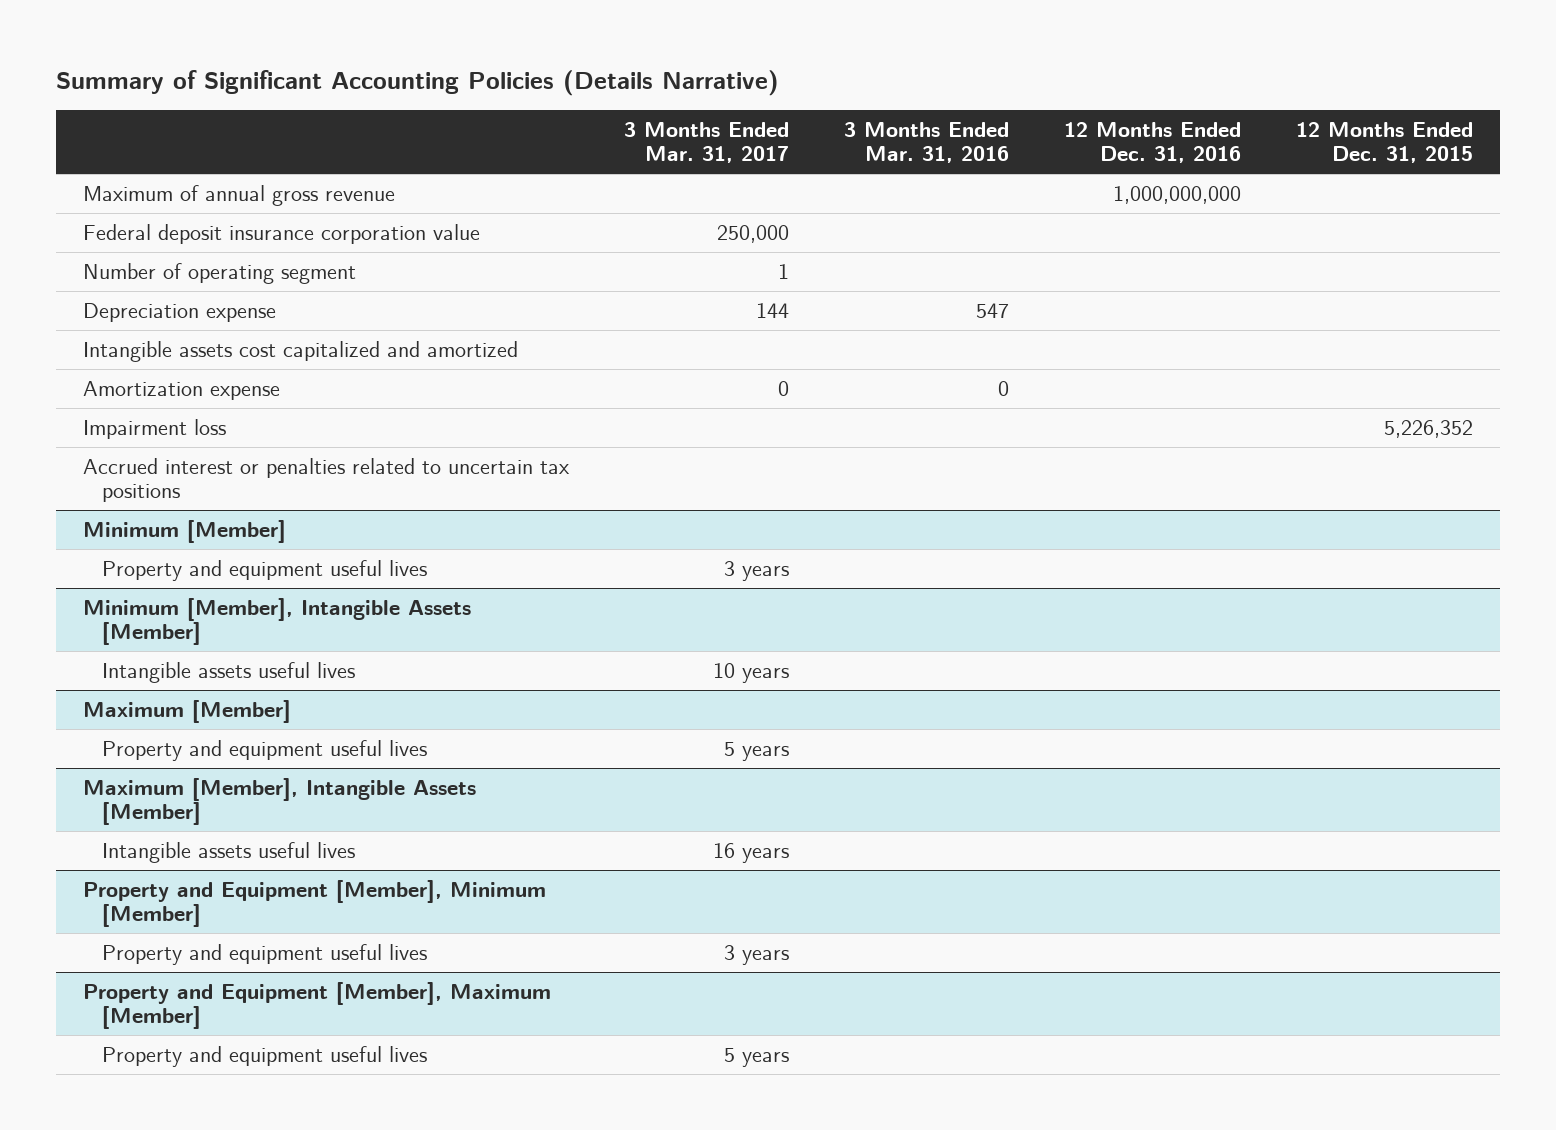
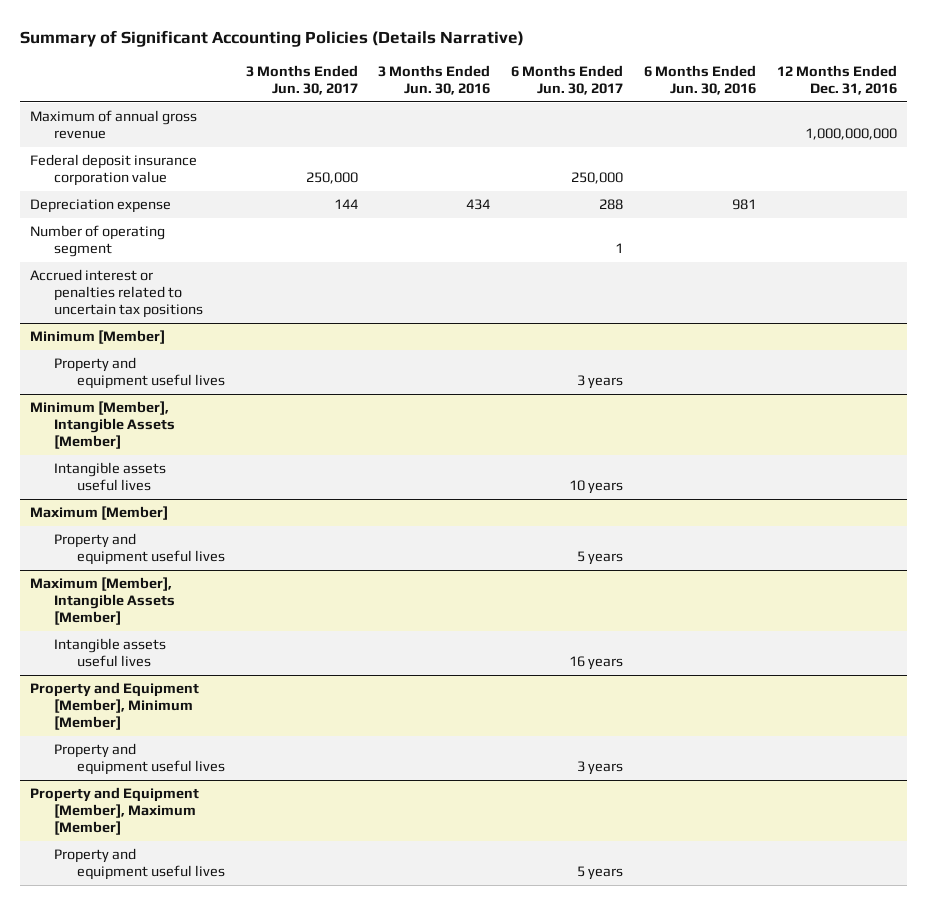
- | 3 Months Ended Mar. 31, 2017 | 3 Months Ended Mar. 31, 2016 | 12 Months Ended Dec. 31, 2016 | 12 Months Ended Dec. 31, 2015
+ | 3 Months Ended Jun. 30, 2017 | 3 Months Ended Jun. 30, 2016 | 6 Months Ended Jun. 30, 2017 | 6 Months Ended Jun. 30, 2016 | 12 Months Ended Dec. 31, 2016
- Intangible assets cost capitalized and amortized
- Amortization expense | 0 | 0 | |
- Impairment loss | | | | 5,226,352
moved down: Number of operating segment | | | 1 | |

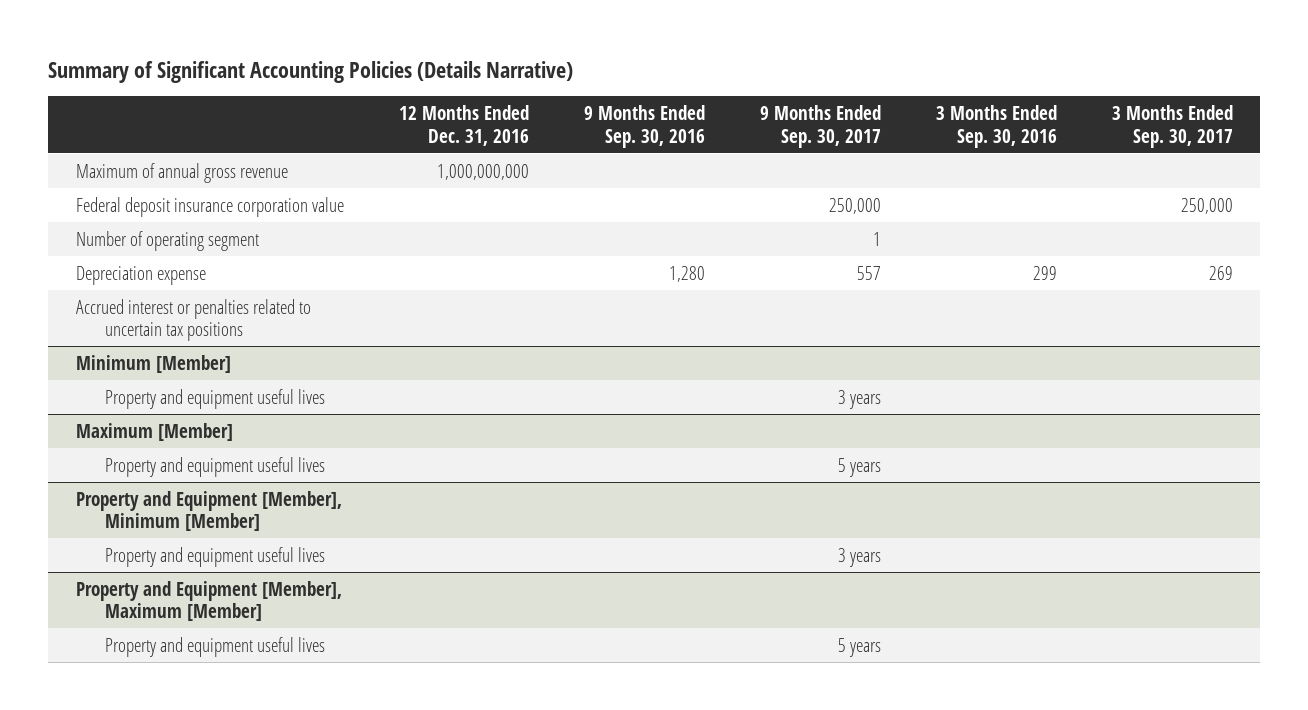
- | 3 Months Ended Jun. 30, 2017 | 3 Months Ended Jun. 30, 2016 | 6 Months Ended Jun. 30, 2017 | 6 Months Ended Jun. 30, 2016 | 12 Months Ended Dec. 31, 2016
+ | 12 Months Ended Dec. 31, 2016 | 9 Months Ended Sep. 30, 2016 | 9 Months Ended Sep. 30, 2017 | 3 Months Ended Sep. 30, 2016 | 3 Months Ended Sep. 30, 2017
moved down: Depreciation expense | | 1,280 | 557 | 299 | 269
- Minimum [Member], Intangible Assets [Member]
- Intangible assets useful lives | | | 10 years | |
- Maximum [Member], Intangible Assets [Member]
- Intangible assets useful lives | | | 16 years | |

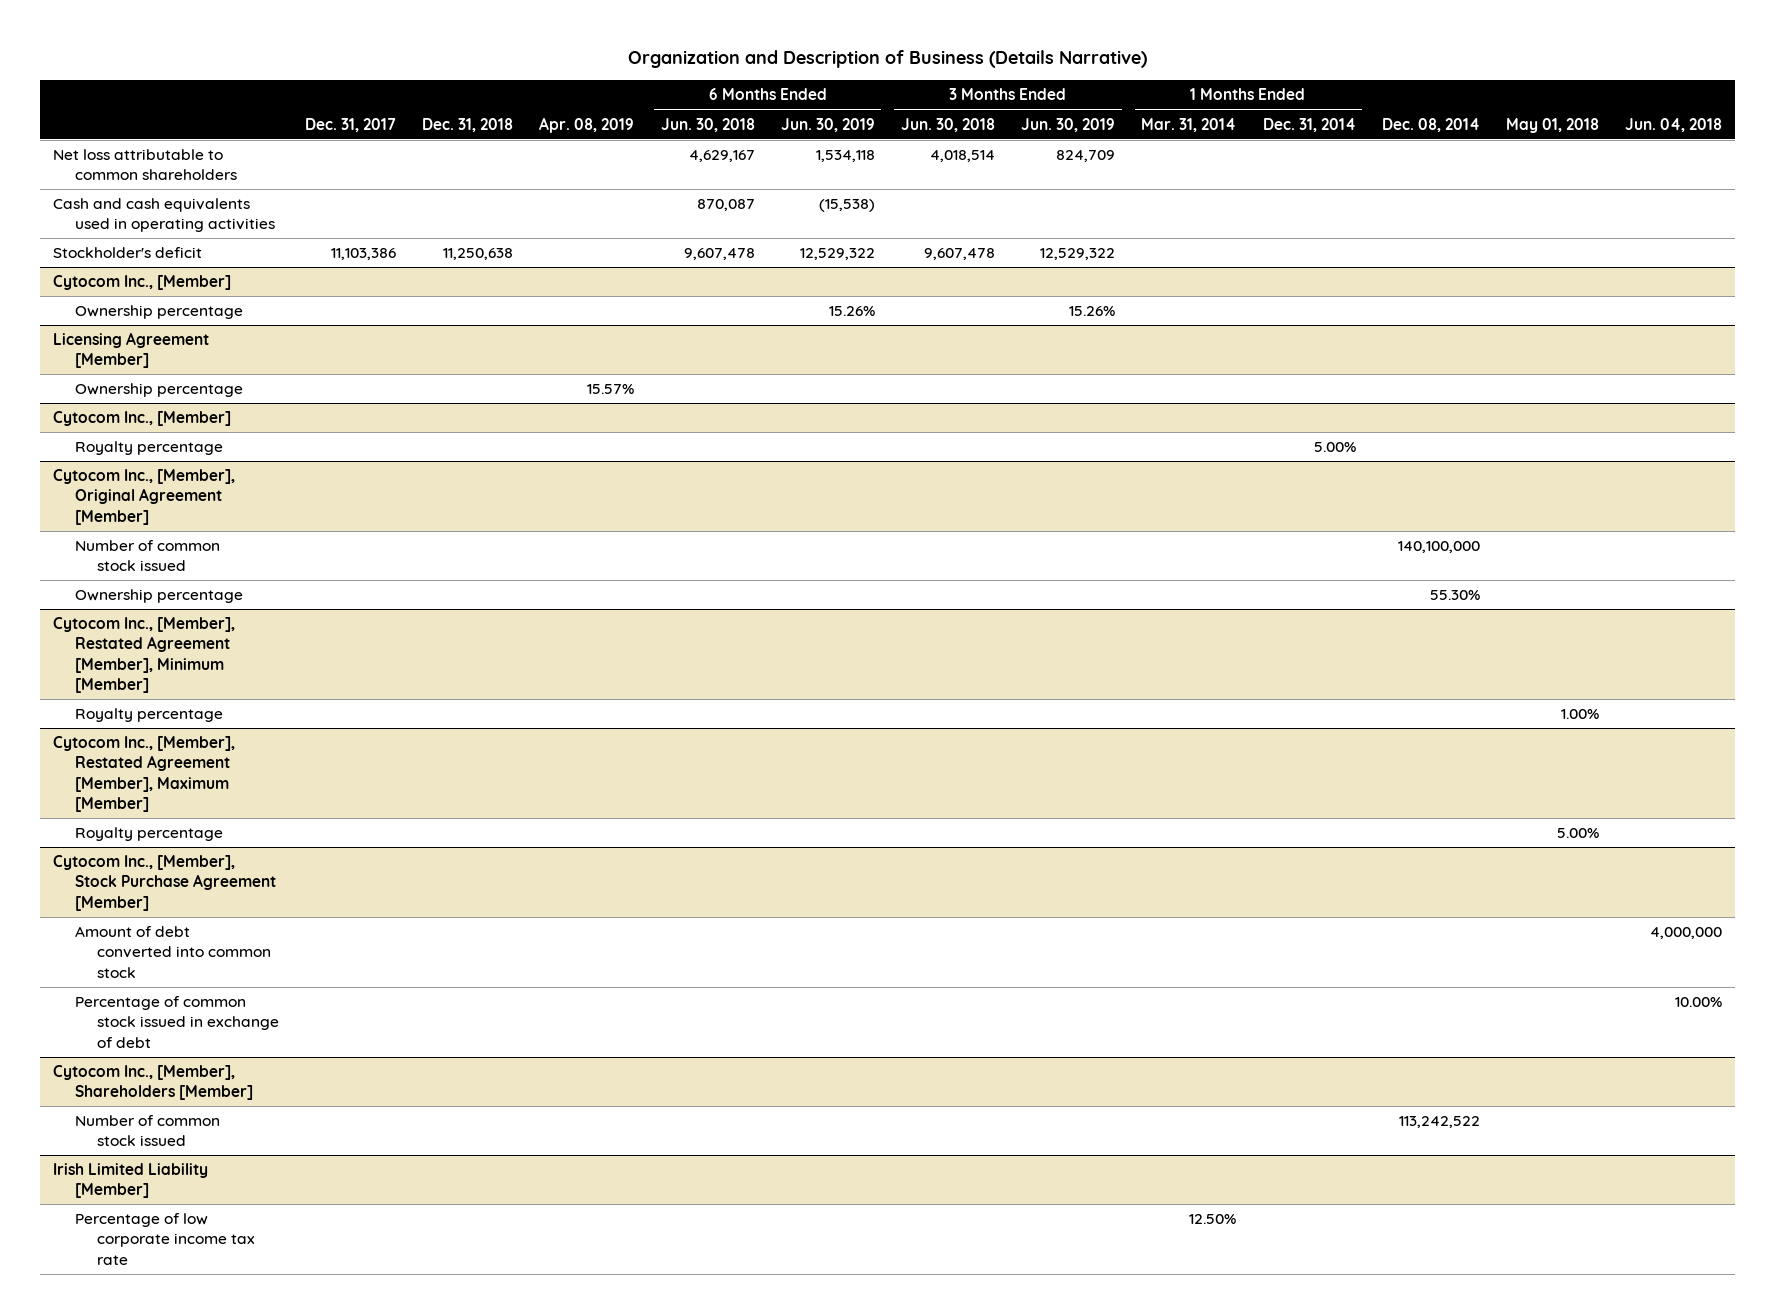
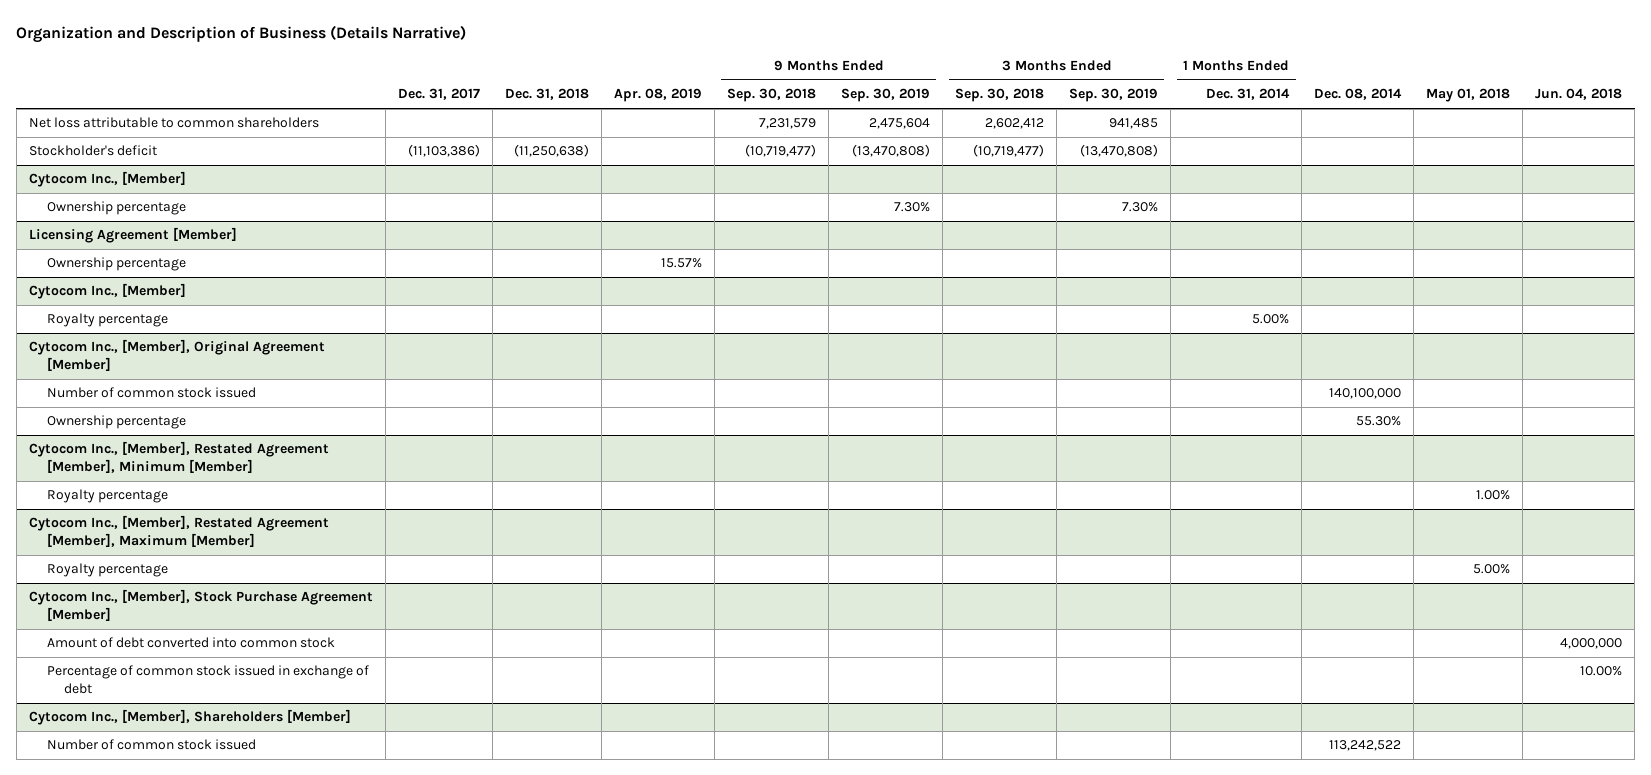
- | Dec. 31, 2017 | Dec. 31, 2018 | Apr. 08, 2019 | 6 Months Ended Jun. 30, 2018 | 6 Months Ended Jun. 30, 2019 | 3 Months Ended Jun. 30, 2018 | 3 Months Ended Jun. 30, 2019 | 1 Months Ended Mar. 31, 2014 | 1 Months Ended Dec. 31, 2014 | Dec. 08, 2014 | May 01, 2018 | Jun. 04, 2018
+ | Dec. 31, 2017 | Dec. 31, 2018 | Apr. 08, 2019 | 9 Months Ended Sep. 30, 2018 | 9 Months Ended Sep. 30, 2019 | 3 Months Ended Sep. 30, 2018 | 3 Months Ended Sep. 30, 2019 | 1 Months Ended Dec. 31, 2014 | Dec. 08, 2014 | May 01, 2018 | Jun. 04, 2018
- Cash and cash equivalents used in operating activities | | | | 870,087 | (15,538) | | | | | | |
- Stockholder's deficit | 11,103,386 | 11,250,638 | | 9,607,478 | 12,529,322 | 9,607,478 | 12,529,322 | | | | |
+ Stockholder's deficit | (11,103,386) | (11,250,638) | | (10,719,477) | (13,470,808) | (10,719,477) | (13,470,808) | | | |
- Irish Limited Liability [Member]
- Percentage of low corporate income tax rate | | | | | | | | 12.50% | | | |

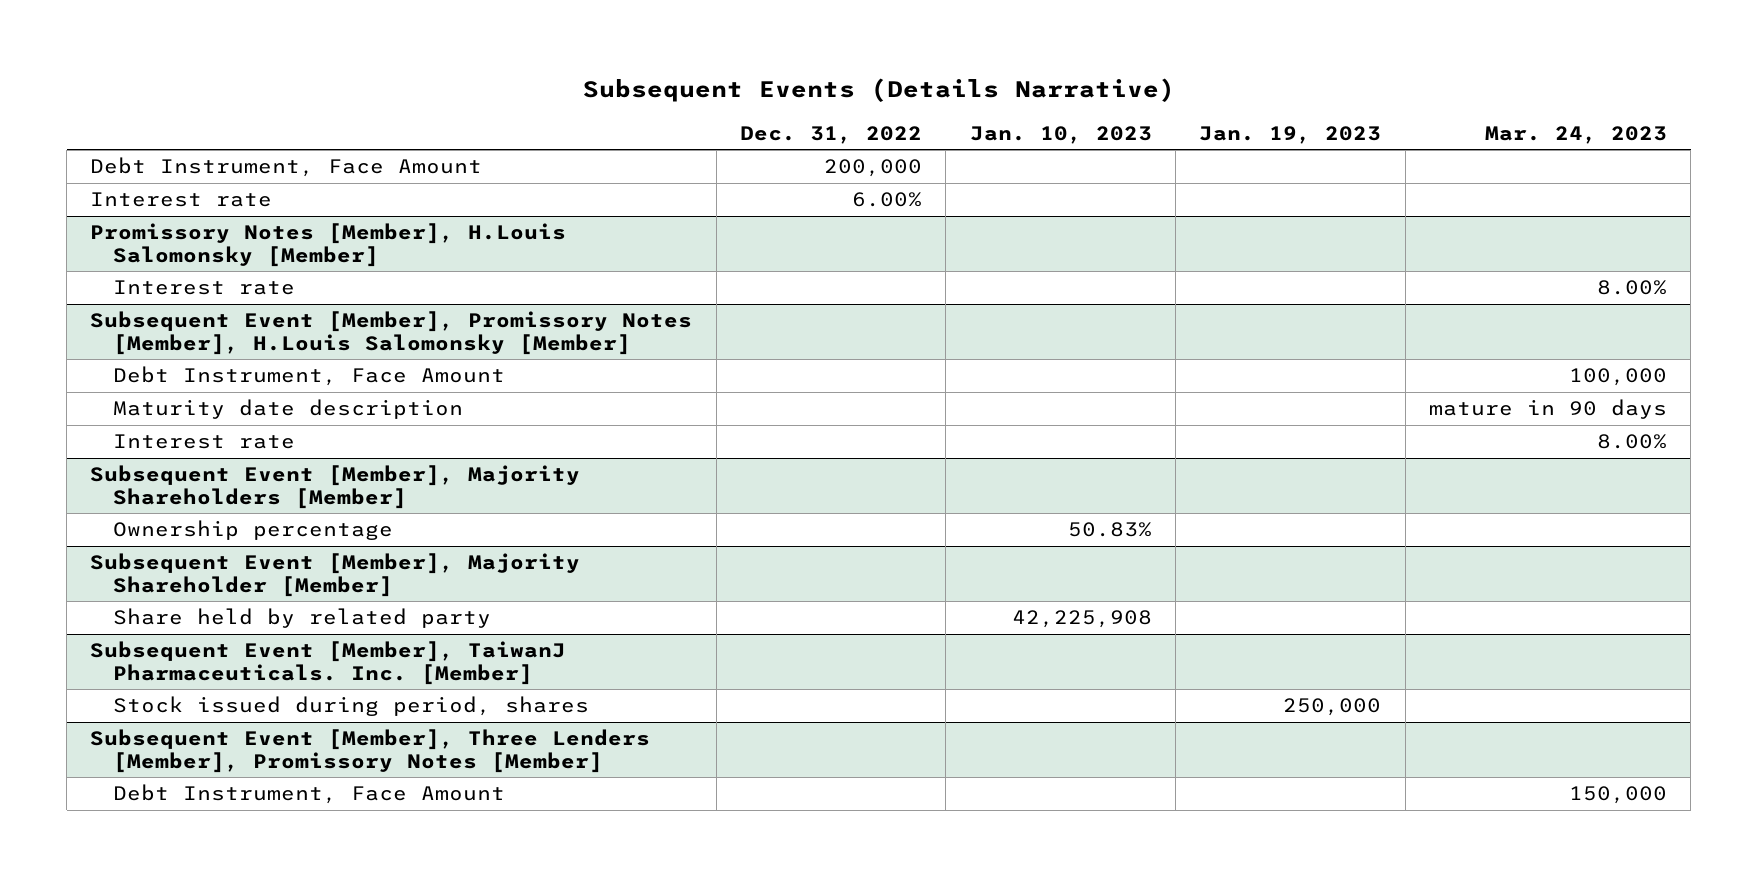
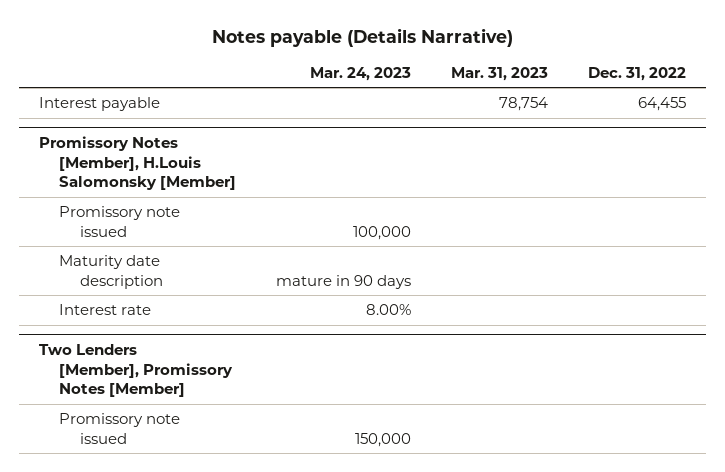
- Subsequent Events (Details Narrative)
+ Notes payable (Details Narrative)
- | Dec. 31, 2022 | Jan. 10, 2023 | Jan. 19, 2023 | Mar. 24, 2023
+ | Mar. 24, 2023 | Mar. 31, 2023 | Dec. 31, 2022
- Debt Instrument, Face Amount | 200,000 | | |
- Interest rate | 6.00% | | |
+ Interest payable | | 78,754 | 64,455
@ Promissory Notes [Member], H.Louis Salomonsky [Member]
+ Promissory note issued | 100,000 | |
+ Maturity date description | mature in 90 days | |
- Subsequent Event [Member], Promissory Notes [Member], H.Louis Salomonsky [Member]
- Debt Instrument, Face Amount | | | | 100,000
- Maturity date description | | | | mature in 90 days
- Interest rate | | | | 8.00%
- Subsequent Event [Member], Majority Shareholders [Member]
- Ownership percentage | | 50.83% | |
- Subsequent Event [Member], Majority Shareholder [Member]
- Share held by related party | | 42,225,908 | |
- Subsequent Event [Member], TaiwanJ Pharmaceuticals. Inc. [Member]
- Stock issued during period, shares | | | 250,000 |
- Subsequent Event [Member], Three Lenders [Member], Promissory Notes [Member]
- Debt Instrument, Face Amount | | | | 150,000
+ Two Lenders [Member], Promissory Notes [Member]
+ Promissory note issued | 150,000 | |

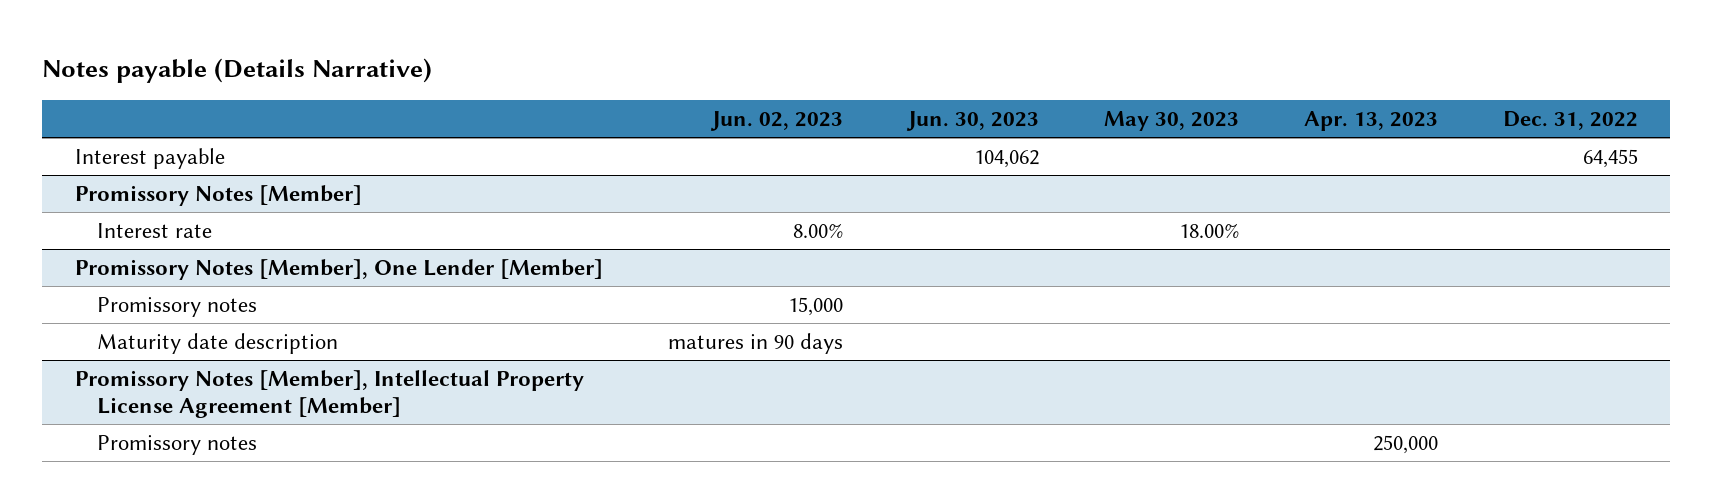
- | Mar. 24, 2023 | Mar. 31, 2023 | Dec. 31, 2022
+ | Jun. 02, 2023 | Jun. 30, 2023 | May 30, 2023 | Apr. 13, 2023 | Dec. 31, 2022
- Promissory Notes [Member], H.Louis Salomonsky [Member]
- Promissory note issued | 100,000 | |
- Maturity date description | mature in 90 days | |
+ Promissory Notes [Member]
- Two Lenders [Member], Promissory Notes [Member]
- Promissory note issued | 150,000 | |
+ Promissory Notes [Member], One Lender [Member]
+ Promissory notes | 15,000 | | | |
+ Maturity date description | matures in 90 days | | | |
+ Promissory Notes [Member], Intellectual Property License Agreement [Member]
+ Promissory notes | | | | 250,000 |

